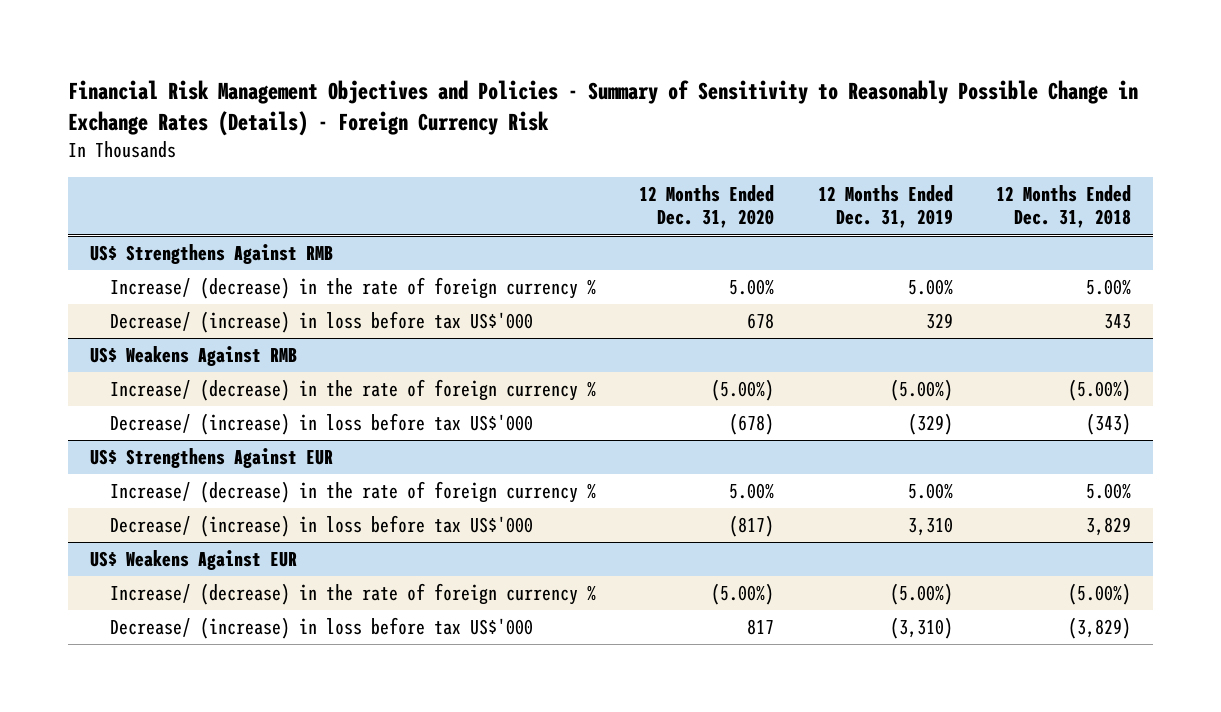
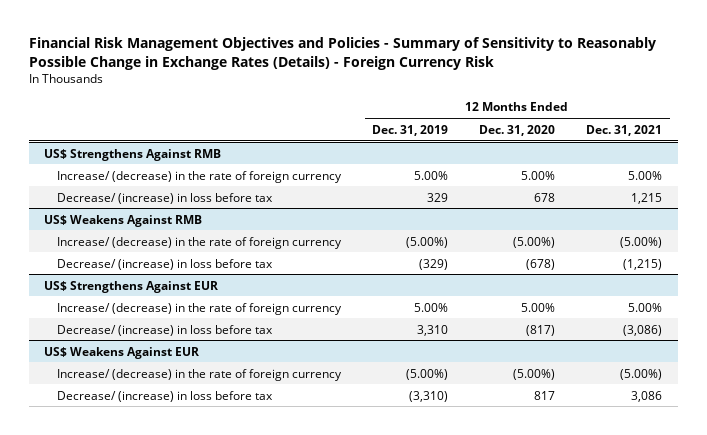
- | 12 Months Ended Dec. 31, 2020 | 12 Months Ended Dec. 31, 2019 | 12 Months Ended Dec. 31, 2018
+ | 12 Months Ended Dec. 31, 2019 | 12 Months Ended Dec. 31, 2020 | 12 Months Ended Dec. 31, 2021
@ US$ Strengthens Against RMB
- Increase/ (decrease) in the rate of foreign currency % | 5.00% | 5.00% | 5.00%
- Decrease/ (increase) in loss before tax US$'000 | 678 | 329 | 343
+ Increase/ (decrease) in the rate of foreign currency | 5.00% | 5.00% | 5.00%
+ Decrease/ (increase) in loss before tax | 329 | 678 | 1,215
@ US$ Weakens Against RMB
- Increase/ (decrease) in the rate of foreign currency % | (5.00%) | (5.00%) | (5.00%)
- Decrease/ (increase) in loss before tax US$'000 | (678) | (329) | (343)
+ Increase/ (decrease) in the rate of foreign currency | (5.00%) | (5.00%) | (5.00%)
+ Decrease/ (increase) in loss before tax | (329) | (678) | (1,215)
@ US$ Strengthens Against EUR
- Increase/ (decrease) in the rate of foreign currency % | 5.00% | 5.00% | 5.00%
- Decrease/ (increase) in loss before tax US$'000 | (817) | 3,310 | 3,829
+ Increase/ (decrease) in the rate of foreign currency | 5.00% | 5.00% | 5.00%
+ Decrease/ (increase) in loss before tax | 3,310 | (817) | (3,086)
@ US$ Weakens Against EUR
- Increase/ (decrease) in the rate of foreign currency % | (5.00%) | (5.00%) | (5.00%)
- Decrease/ (increase) in loss before tax US$'000 | 817 | (3,310) | (3,829)
+ Increase/ (decrease) in the rate of foreign currency | (5.00%) | (5.00%) | (5.00%)
+ Decrease/ (increase) in loss before tax | (3,310) | 817 | 3,086

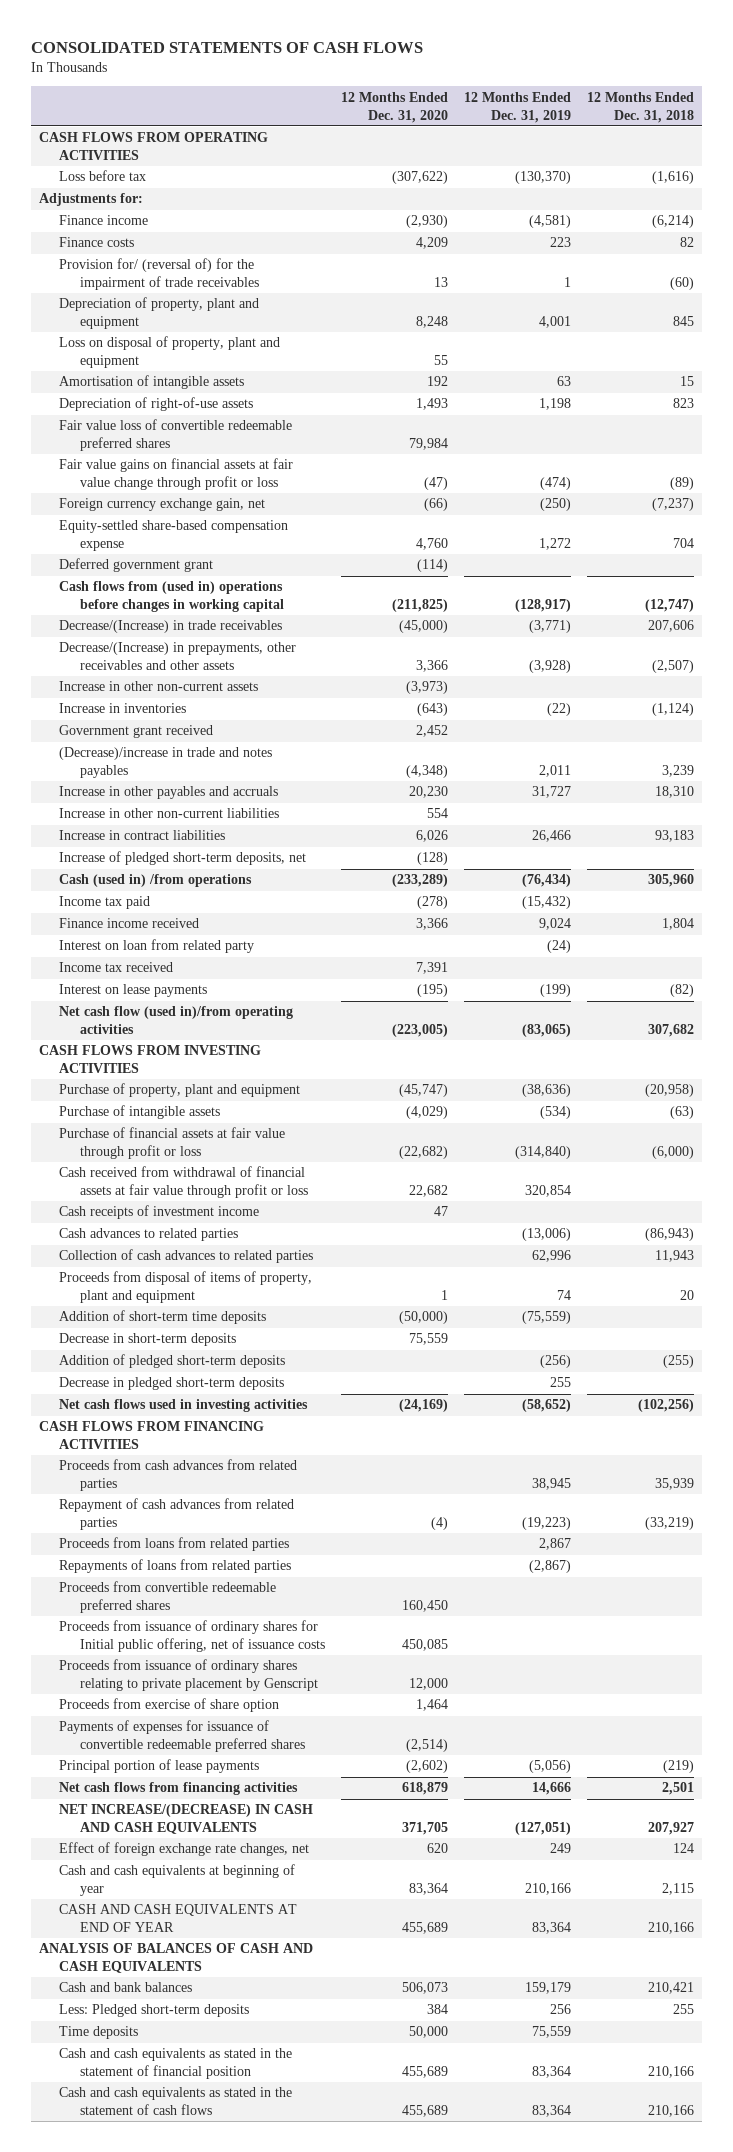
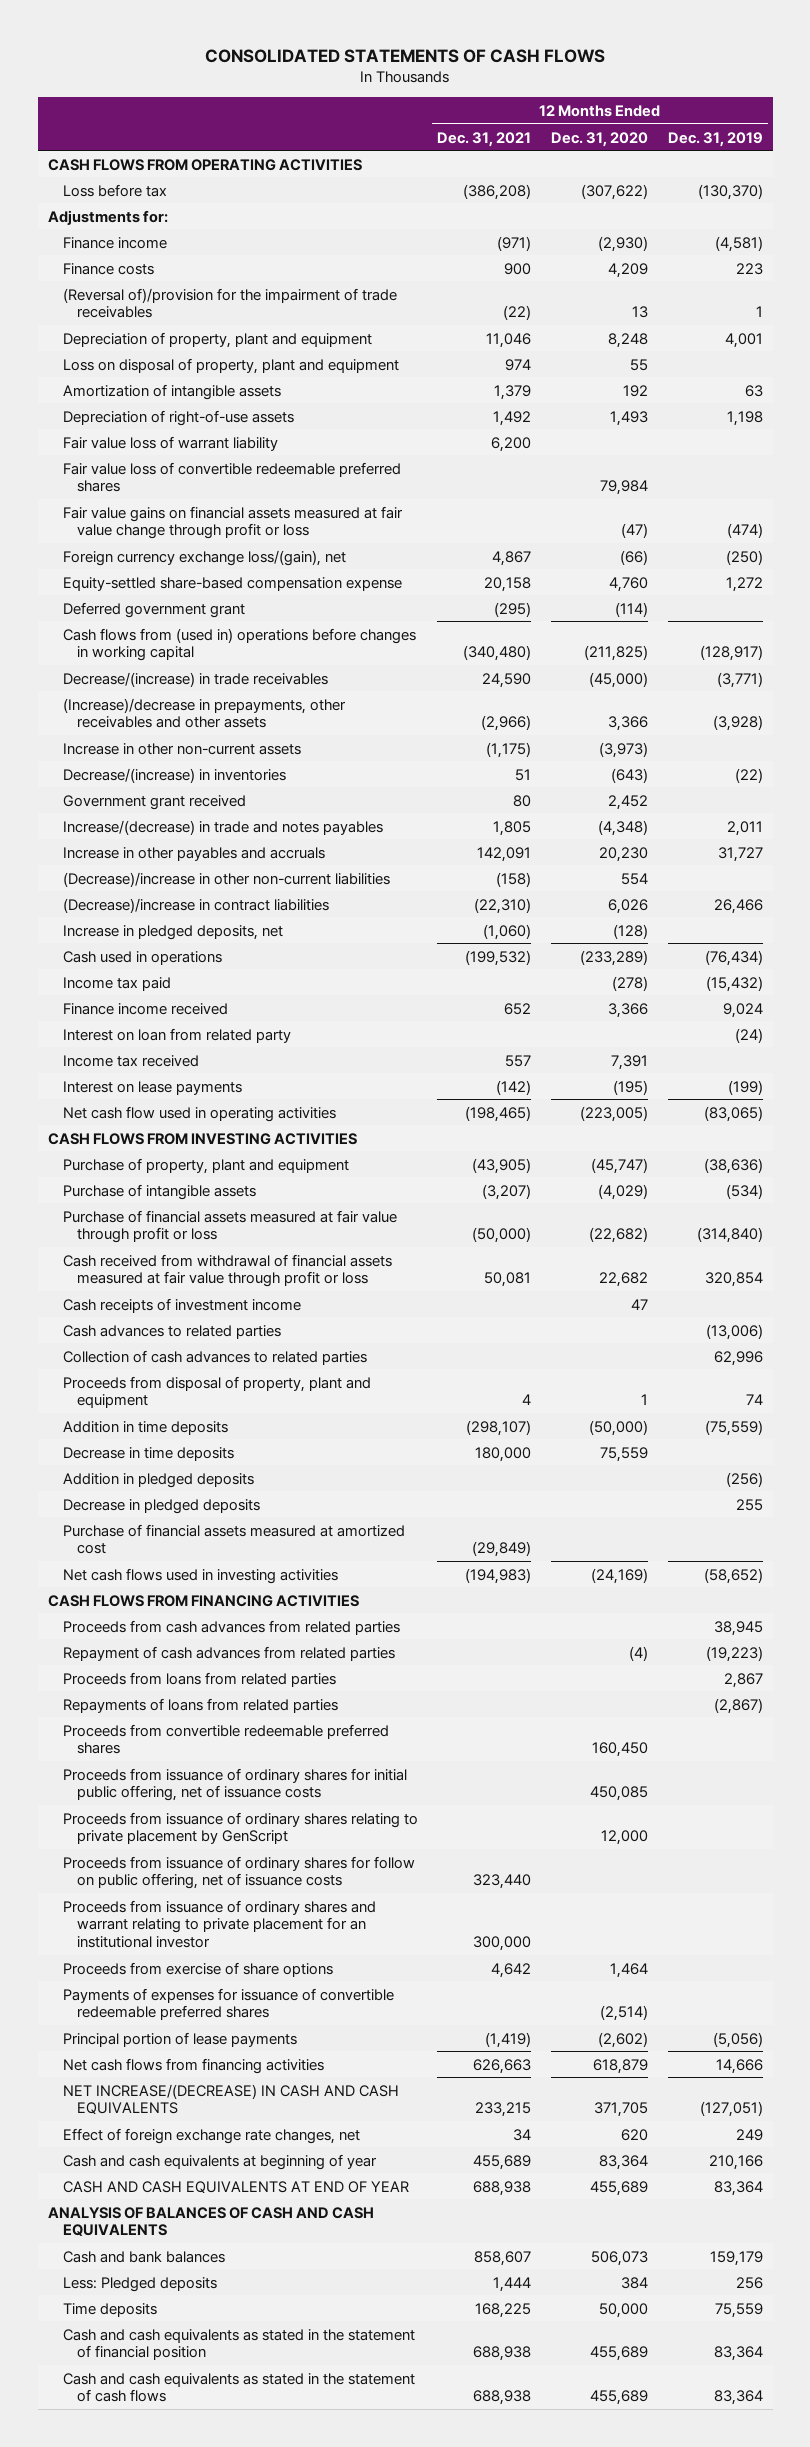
- | 12 Months Ended Dec. 31, 2020 | 12 Months Ended Dec. 31, 2019 | 12 Months Ended Dec. 31, 2018
+ | 12 Months Ended Dec. 31, 2021 | 12 Months Ended Dec. 31, 2020 | 12 Months Ended Dec. 31, 2019
- Provision for/ (reversal of) for the impairment of trade receivables | 13 | 1 | (60)
+ (Reversal of)/provision for the impairment of trade receivables | (22) | 13 | 1
- Amortisation of intangible assets | 192 | 63 | 15
+ Amortization of intangible assets | 1,379 | 192 | 63
+ Fair value loss of warrant liability | 6,200 | |
- Fair value gains on financial assets at fair value change through profit or loss | (47) | (474) | (89)
- Foreign currency exchange gain, net | (66) | (250) | (7,237)
+ Fair value gains on financial assets measured at fair value change through profit or loss | | (47) | (474)
+ Foreign currency exchange loss/(gain), net | 4,867 | (66) | (250)
- Decrease/(Increase) in trade receivables | (45,000) | (3,771) | 207,606
- Decrease/(Increase) in prepayments, other receivables and other assets | 3,366 | (3,928) | (2,507)
+ Decrease/(increase) in trade receivables | 24,590 | (45,000) | (3,771)
+ (Increase)/decrease in prepayments, other receivables and other assets | (2,966) | 3,366 | (3,928)
- Increase in inventories | (643) | (22) | (1,124)
+ Decrease/(increase) in inventories | 51 | (643) | (22)
- (Decrease)/increase in trade and notes payables | (4,348) | 2,011 | 3,239
+ Increase/(decrease) in trade and notes payables | 1,805 | (4,348) | 2,011
- Increase in other non-current liabilities | 554 | |
- Increase in contract liabilities | 6,026 | 26,466 | 93,183
- Increase of pledged short-term deposits, net | (128) | |
- Cash (used in) /from operations | (233,289) | (76,434) | 305,960
+ (Decrease)/increase in other non-current liabilities | (158) | 554 |
+ (Decrease)/increase in contract liabilities | (22,310) | 6,026 | 26,466
+ Increase in pledged deposits, net | (1,060) | (128) |
+ Cash used in operations | (199,532) | (233,289) | (76,434)
- Net cash flow (used in)/from operating activities | (223,005) | (83,065) | 307,682
+ Net cash flow used in operating activities | (198,465) | (223,005) | (83,065)
- Purchase of financial assets at fair value through profit or loss | (22,682) | (314,840) | (6,000)
- Cash received from withdrawal of financial assets at fair value through profit or loss | 22,682 | 320,854 |
+ Purchase of financial assets measured at fair value through profit or loss | (50,000) | (22,682) | (314,840)
+ Cash received from withdrawal of financial assets measured at fair value through profit or loss | 50,081 | 22,682 | 320,854
- Proceeds from disposal of items of property, plant and equipment | 1 | 74 | 20
- Addition of short-term time deposits | (50,000) | (75,559) |
- Decrease in short-term deposits | 75,559 | |
- Addition of pledged short-term deposits | | (256) | (255)
- Decrease in pledged short-term deposits | | 255 |
+ Proceeds from disposal of property, plant and equipment | 4 | 1 | 74
+ Addition in time deposits | (298,107) | (50,000) | (75,559)
+ Decrease in time deposits | 180,000 | 75,559 |
+ Addition in pledged deposits | | | (256)
+ Decrease in pledged deposits | | | 255
+ Purchase of financial assets measured at amortized cost | (29,849) | |
- Proceeds from issuance of ordinary shares for Initial public offering, net of issuance costs | 450,085 | |
- Proceeds from issuance of ordinary shares relating to private placement by Genscript | 12,000 | |
- Proceeds from exercise of share option | 1,464 | |
+ Proceeds from issuance of ordinary shares for initial public offering, net of issuance costs | | 450,085 |
+ Proceeds from issuance of ordinary shares relating to private placement by GenScript | | 12,000 |
+ Proceeds from issuance of ordinary shares for follow on public offering, net of issuance costs | 323,440 | |
+ Proceeds from issuance of ordinary shares and warrant relating to private placement for an institutional investor | 300,000 | |
+ Proceeds from exercise of share options | 4,642 | 1,464 |
- Less: Pledged short-term deposits | 384 | 256 | 255
+ Less: Pledged deposits | 1,444 | 384 | 256

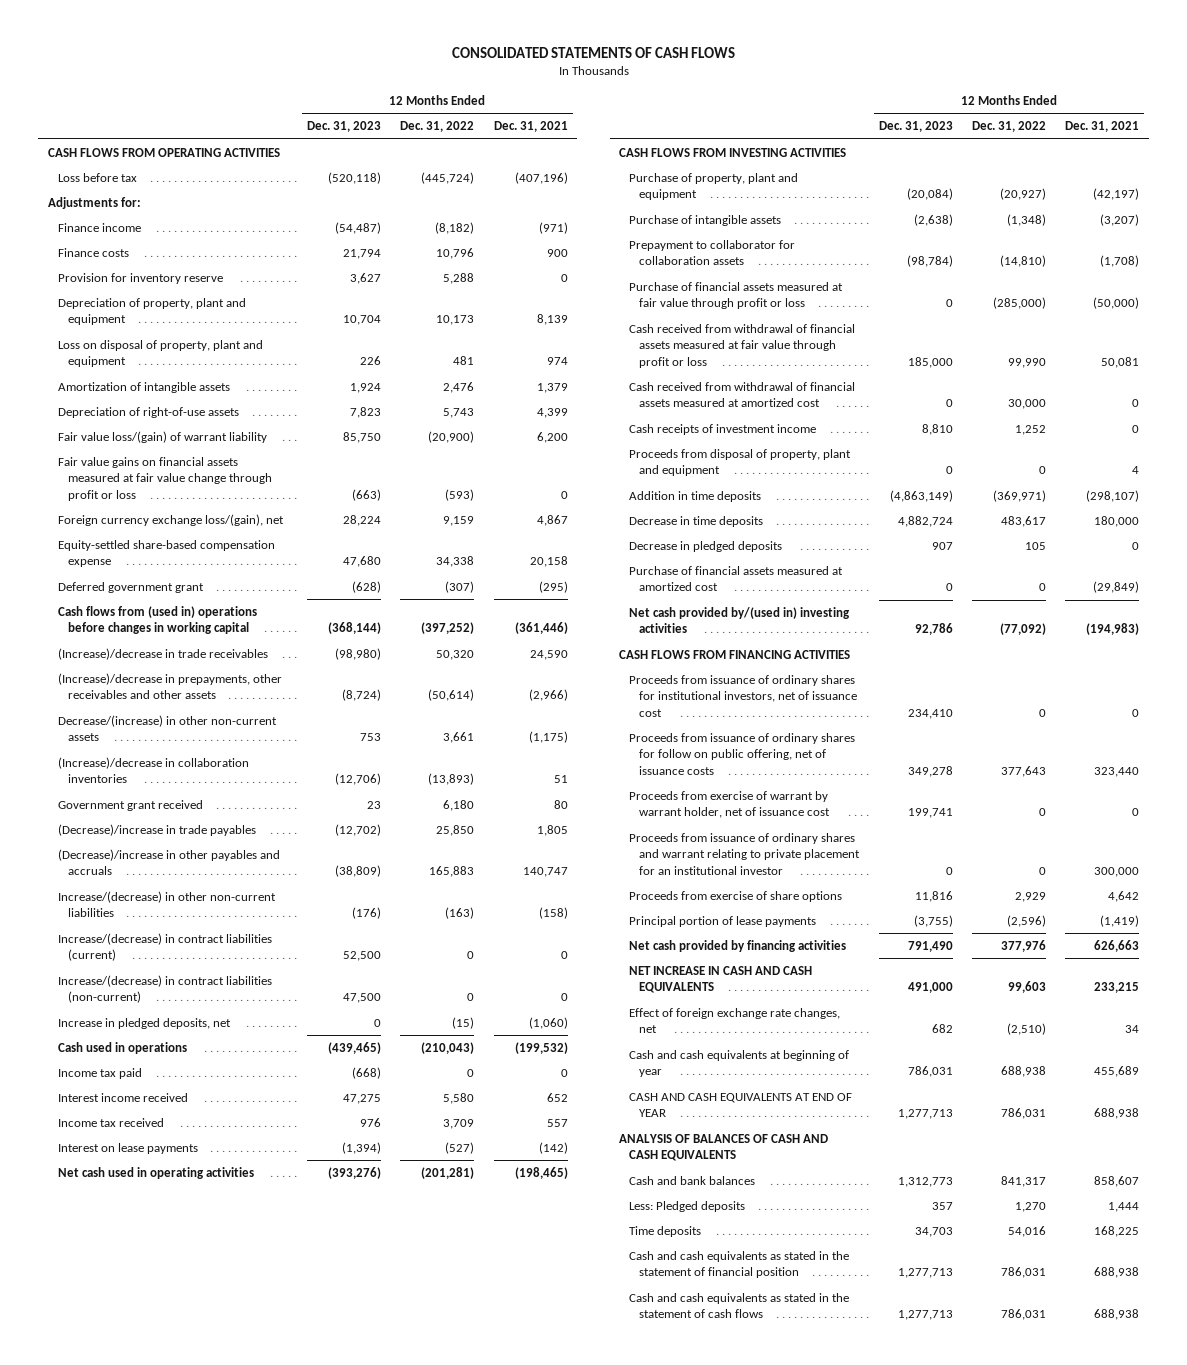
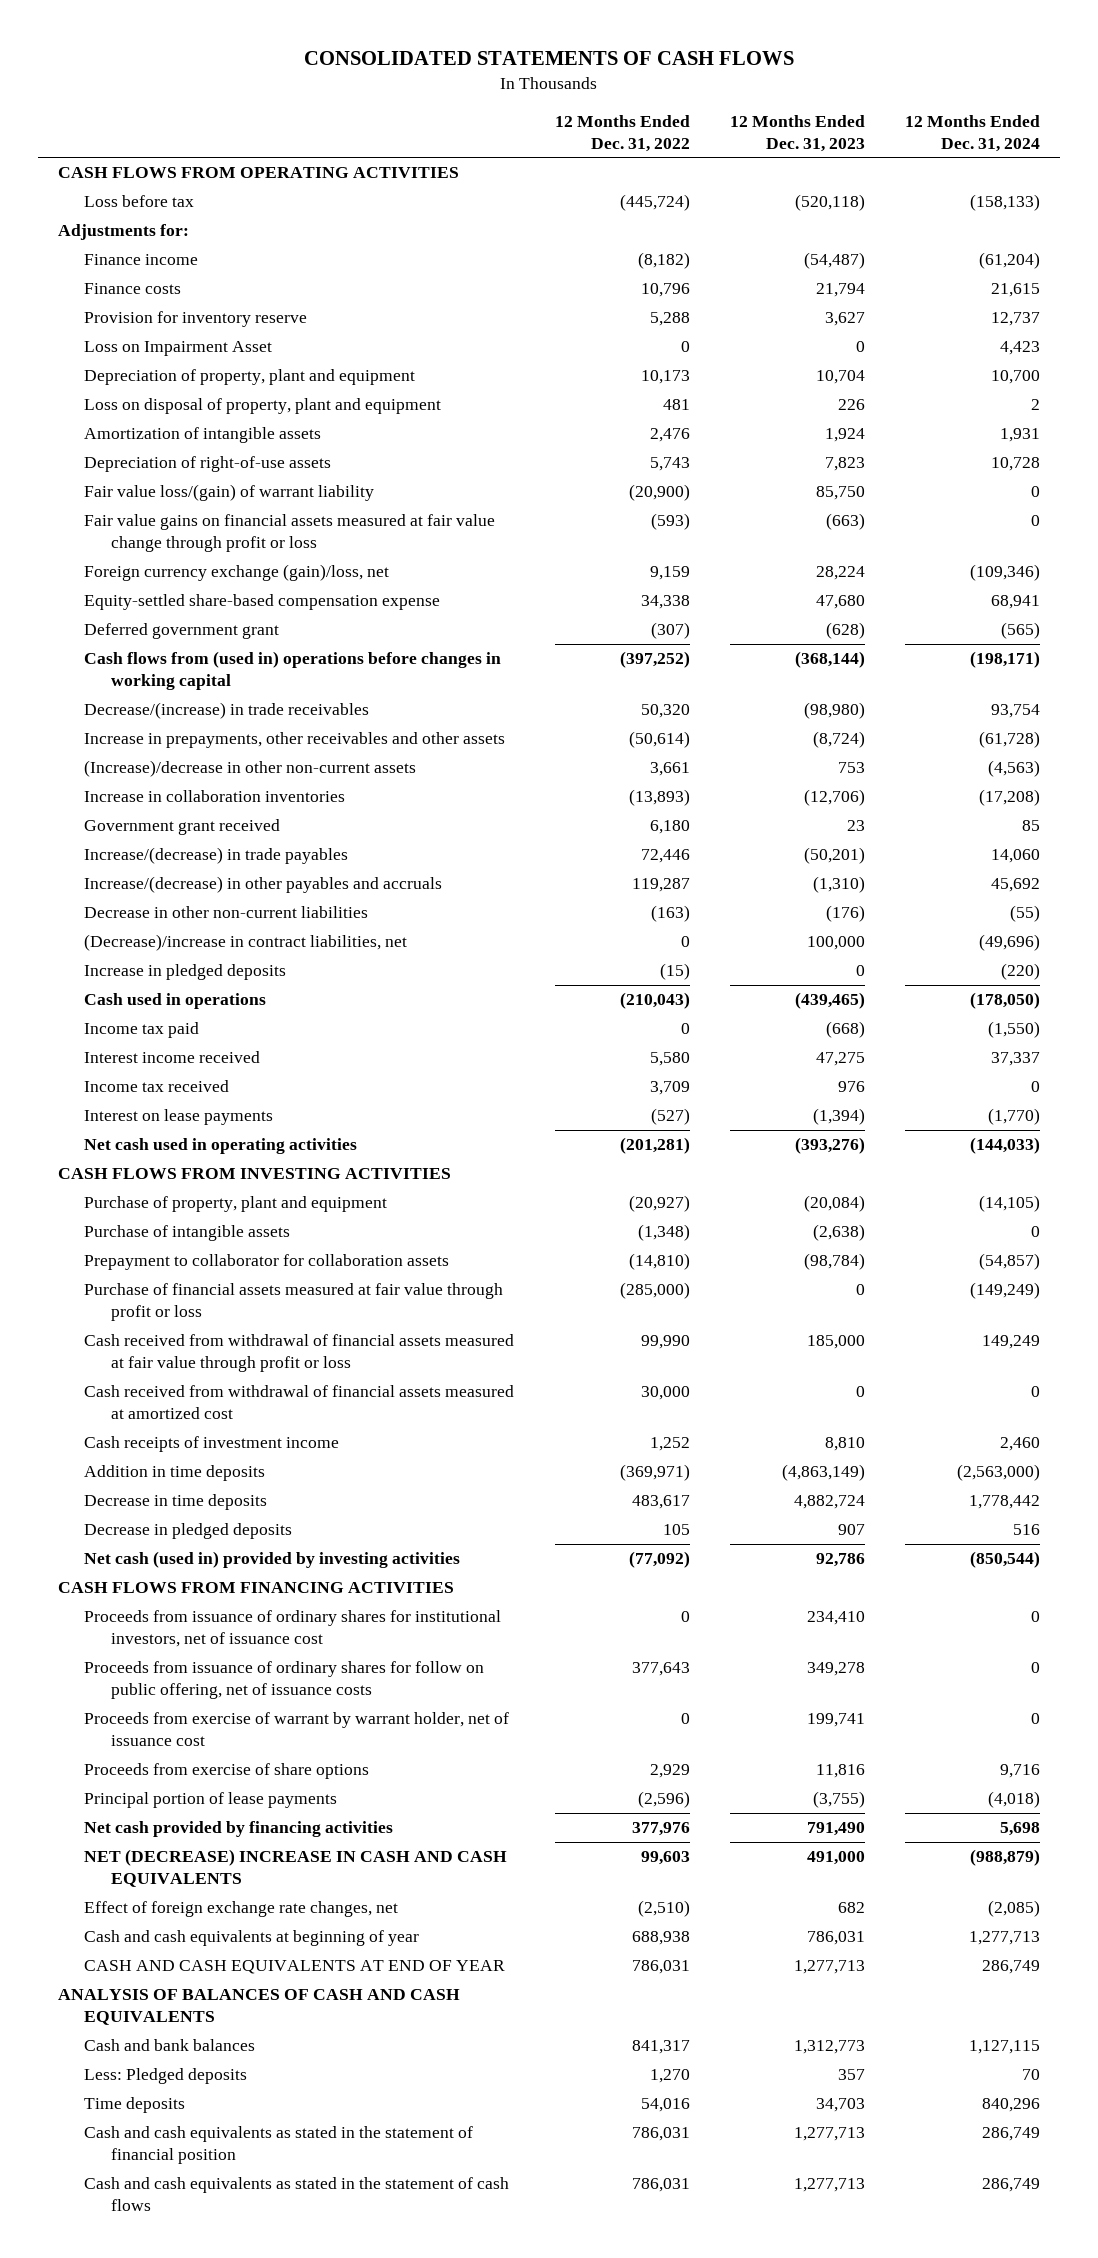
- | 12 Months Ended Dec. 31, 2023 | 12 Months Ended Dec. 31, 2022 | 12 Months Ended Dec. 31, 2021
+ | 12 Months Ended Dec. 31, 2022 | 12 Months Ended Dec. 31, 2023 | 12 Months Ended Dec. 31, 2024
+ Loss on Impairment Asset | 0 | 0 | 4,423
- Foreign currency exchange loss/(gain), net | 28,224 | 9,159 | 4,867
+ Foreign currency exchange (gain)/loss, net | 9,159 | 28,224 | (109,346)
- (Increase)/decrease in trade receivables | (98,980) | 50,320 | 24,590
- (Increase)/decrease in prepayments, other receivables and other assets | (8,724) | (50,614) | (2,966)
- Decrease/(increase) in other non-current assets | 753 | 3,661 | (1,175)
- (Increase)/decrease in collaboration inventories | (12,706) | (13,893) | 51
+ Decrease/(increase) in trade receivables | 50,320 | (98,980) | 93,754
+ Increase in prepayments, other receivables and other assets | (50,614) | (8,724) | (61,728)
+ (Increase)/decrease in other non-current assets | 3,661 | 753 | (4,563)
+ Increase in collaboration inventories | (13,893) | (12,706) | (17,208)
- (Decrease)/increase in trade payables | (12,702) | 25,850 | 1,805
- (Decrease)/increase in other payables and accruals | (38,809) | 165,883 | 140,747
- Increase/(decrease) in other non-current liabilities | (176) | (163) | (158)
- Increase/(decrease) in contract liabilities (current) | 52,500 | 0 | 0
- Increase/(decrease) in contract liabilities (non-current) | 47,500 | 0 | 0
- Increase in pledged deposits, net | 0 | (15) | (1,060)
+ Increase/(decrease) in trade payables | 72,446 | (50,201) | 14,060
+ Increase/(decrease) in other payables and accruals | 119,287 | (1,310) | 45,692
+ Decrease in other non-current liabilities | (163) | (176) | (55)
+ (Decrease)/increase in contract liabilities, net | 0 | 100,000 | (49,696)
+ Increase in pledged deposits | (15) | 0 | (220)
- Proceeds from disposal of property, plant and equipment | 0 | 0 | 4
- Purchase of financial assets measured at amortized cost | 0 | 0 | (29,849)
- Net cash provided by/(used in) investing activities | 92,786 | (77,092) | (194,983)
+ Net cash (used in) provided by investing activities | (77,092) | 92,786 | (850,544)
- Proceeds from issuance of ordinary shares and warrant relating to private placement for an institutional investor | 0 | 0 | 300,000
- NET INCREASE IN CASH AND CASH EQUIVALENTS | 491,000 | 99,603 | 233,215
+ NET (DECREASE) INCREASE IN CASH AND CASH EQUIVALENTS | 99,603 | 491,000 | (988,879)

